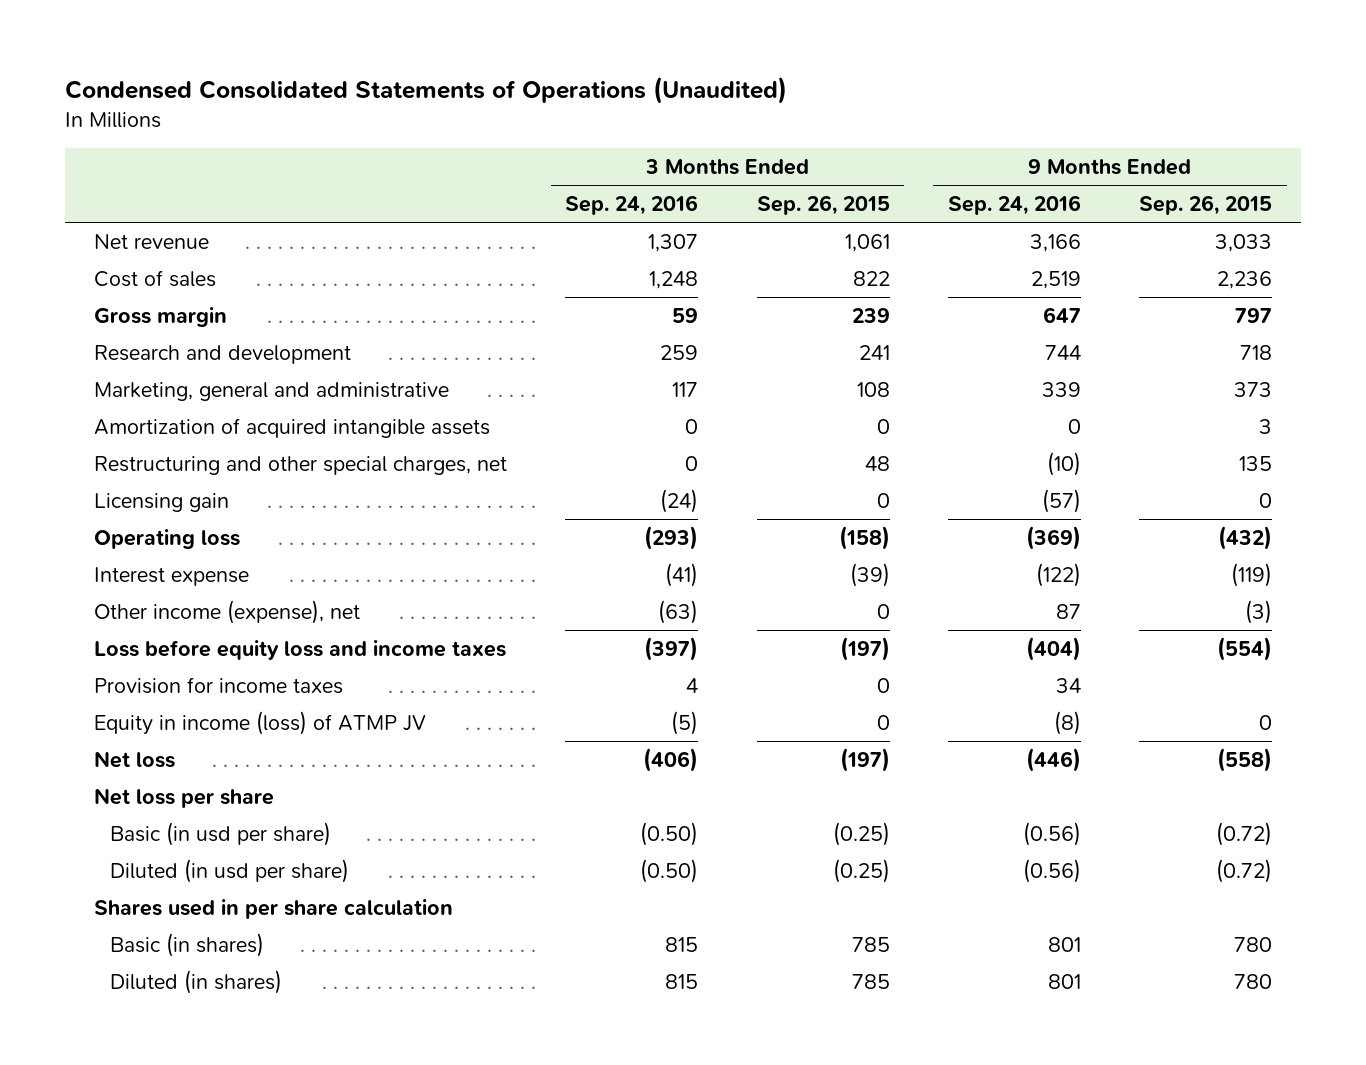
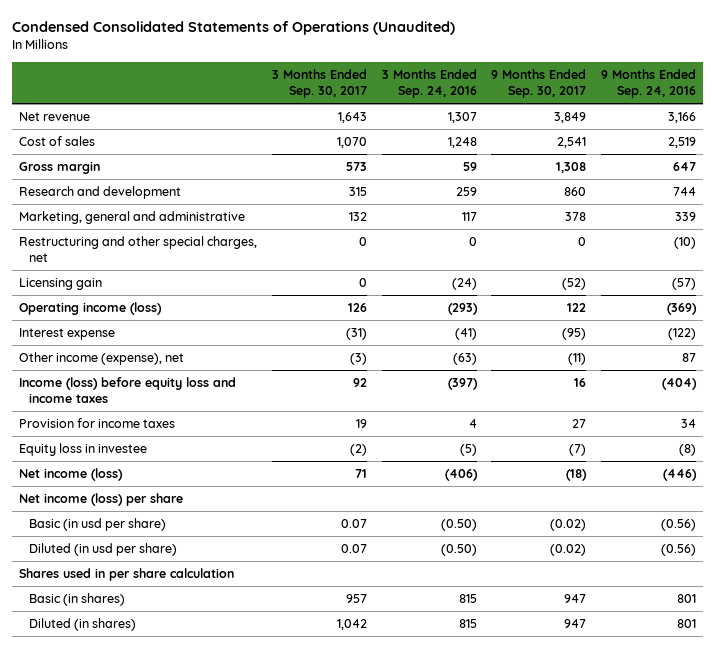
- | 3 Months Ended Sep. 24, 2016 | 3 Months Ended Sep. 26, 2015 | 9 Months Ended Sep. 24, 2016 | 9 Months Ended Sep. 26, 2015
+ | 3 Months Ended Sep. 30, 2017 | 3 Months Ended Sep. 24, 2016 | 9 Months Ended Sep. 30, 2017 | 9 Months Ended Sep. 24, 2016
- Amortization of acquired intangible assets | 0 | 0 | 0 | 3
- Operating loss | (293) | (158) | (369) | (432)
+ Operating income (loss) | 126 | (293) | 122 | (369)
- Loss before equity loss and income taxes | (397) | (197) | (404) | (554)
+ Income (loss) before equity loss and income taxes | 92 | (397) | 16 | (404)
- Equity in income (loss) of ATMP JV | (5) | 0 | (8) | 0
- Net loss | (406) | (197) | (446) | (558)
- Net loss per share
+ Equity loss in investee | (2) | (5) | (7) | (8)
+ Net income (loss) | 71 | (406) | (18) | (446)
+ Net income (loss) per share

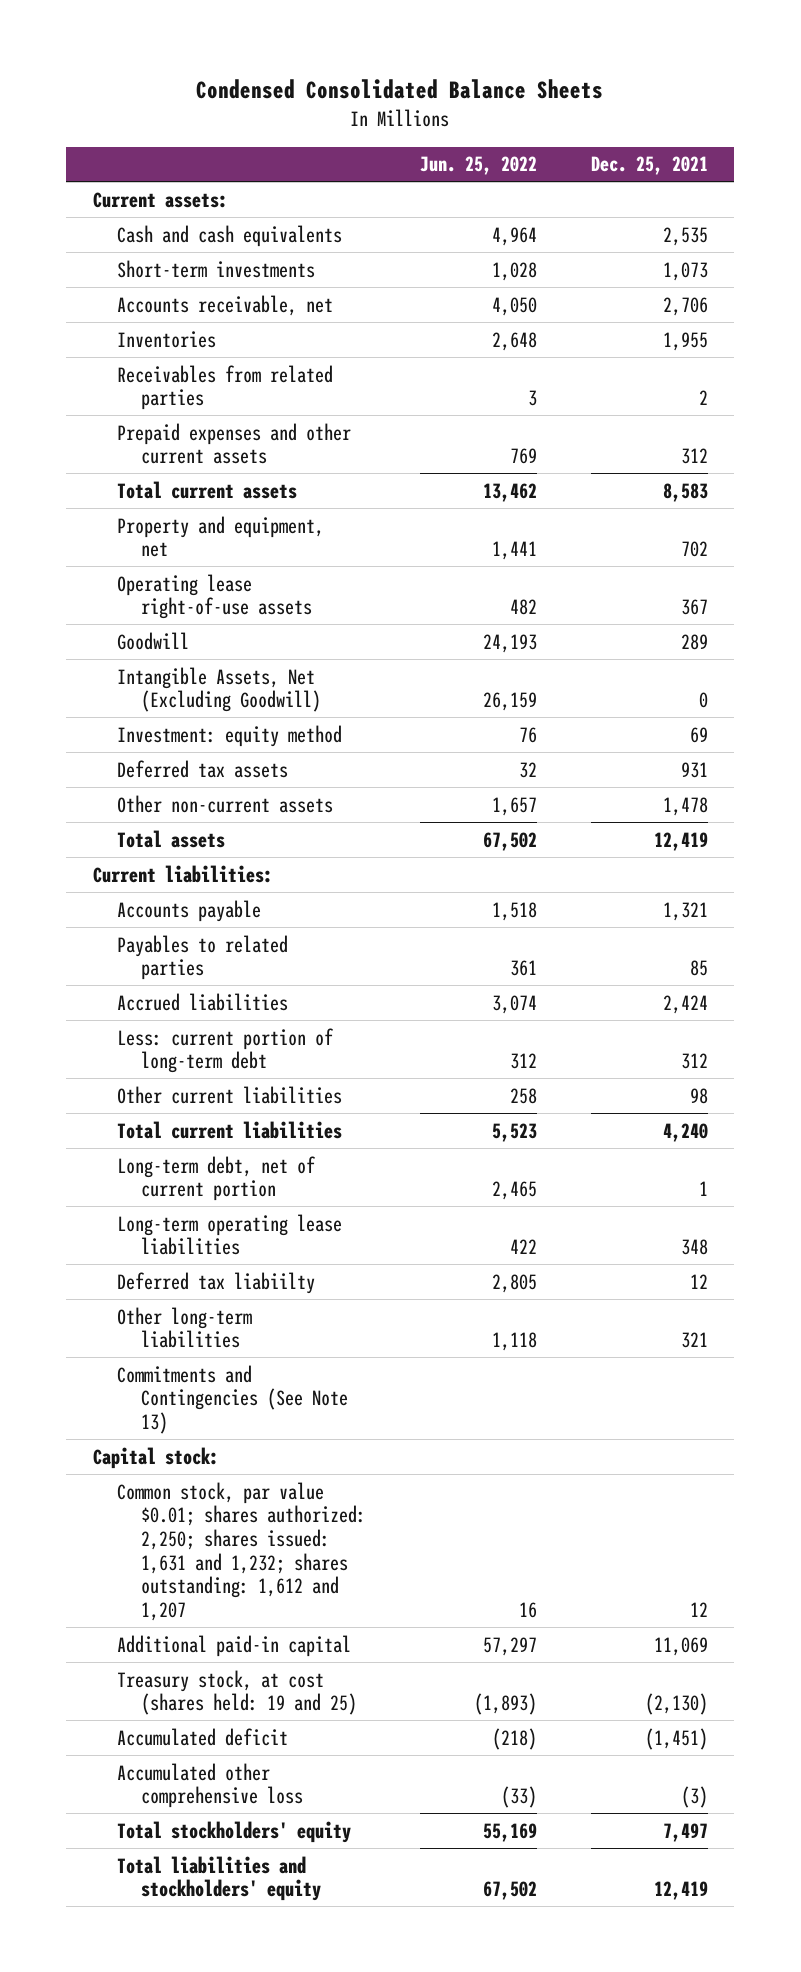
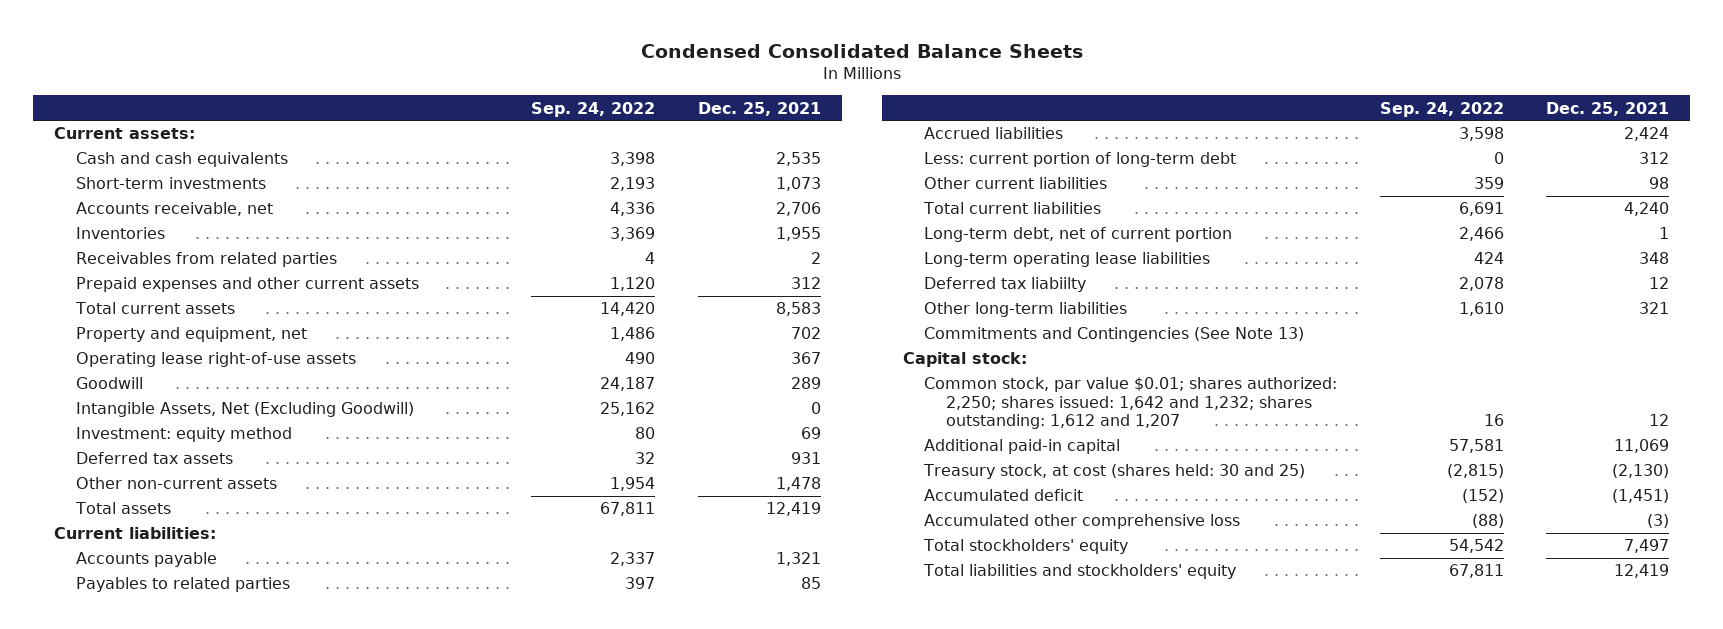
- | Jun. 25, 2022 | Dec. 25, 2021
+ | Sep. 24, 2022 | Dec. 25, 2021
- Common stock, par value $0.01; shares authorized: 2,250; shares issued: 1,631 and 1,232; shares outstanding: 1,612 and 1,207 | 16 | 12
+ Common stock, par value $0.01; shares authorized: 2,250; shares issued: 1,642 and 1,232; shares outstanding: 1,612 and 1,207 | 16 | 12
- Treasury stock, at cost (shares held: 19 and 25) | (1,893) | (2,130)
+ Treasury stock, at cost (shares held: 30 and 25) | (2,815) | (2,130)

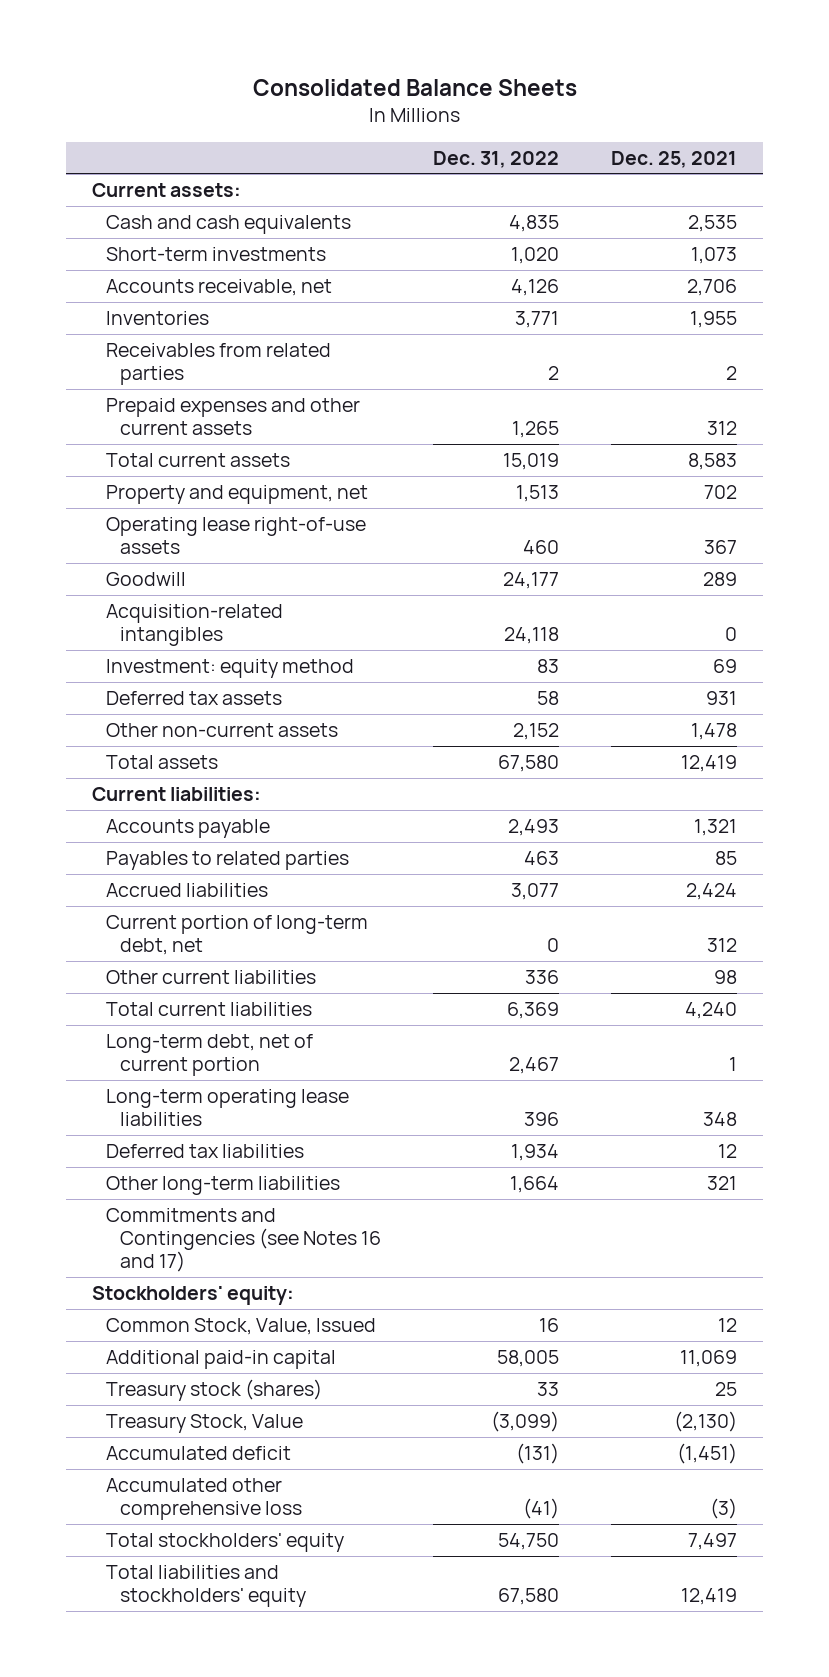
- Condensed Consolidated Balance Sheets
+ Consolidated Balance Sheets
- | Sep. 24, 2022 | Dec. 25, 2021
+ | Dec. 31, 2022 | Dec. 25, 2021
- Intangible Assets, Net (Excluding Goodwill) | 25,162 | 0
+ Acquisition-related intangibles | 24,118 | 0
- Less: current portion of long-term debt | 0 | 312
+ Current portion of long-term debt, net | 0 | 312
- Deferred tax liabiilty | 2,078 | 12
+ Deferred tax liabilities | 1,934 | 12
- Commitments and Contingencies (See Note 13)
- Capital stock:
- Common stock, par value $0.01; shares authorized: 2,250; shares issued: 1,642 and 1,232; shares outstanding: 1,612 and 1,207 | 16 | 12
+ Commitments and Contingencies (see Notes 16 and 17)
+ Stockholders' equity:
+ Common Stock, Value, Issued | 16 | 12
- Treasury stock, at cost (shares held: 30 and 25) | (2,815) | (2,130)
+ Treasury stock (shares) | 33 | 25
+ Treasury Stock, Value | (3,099) | (2,130)

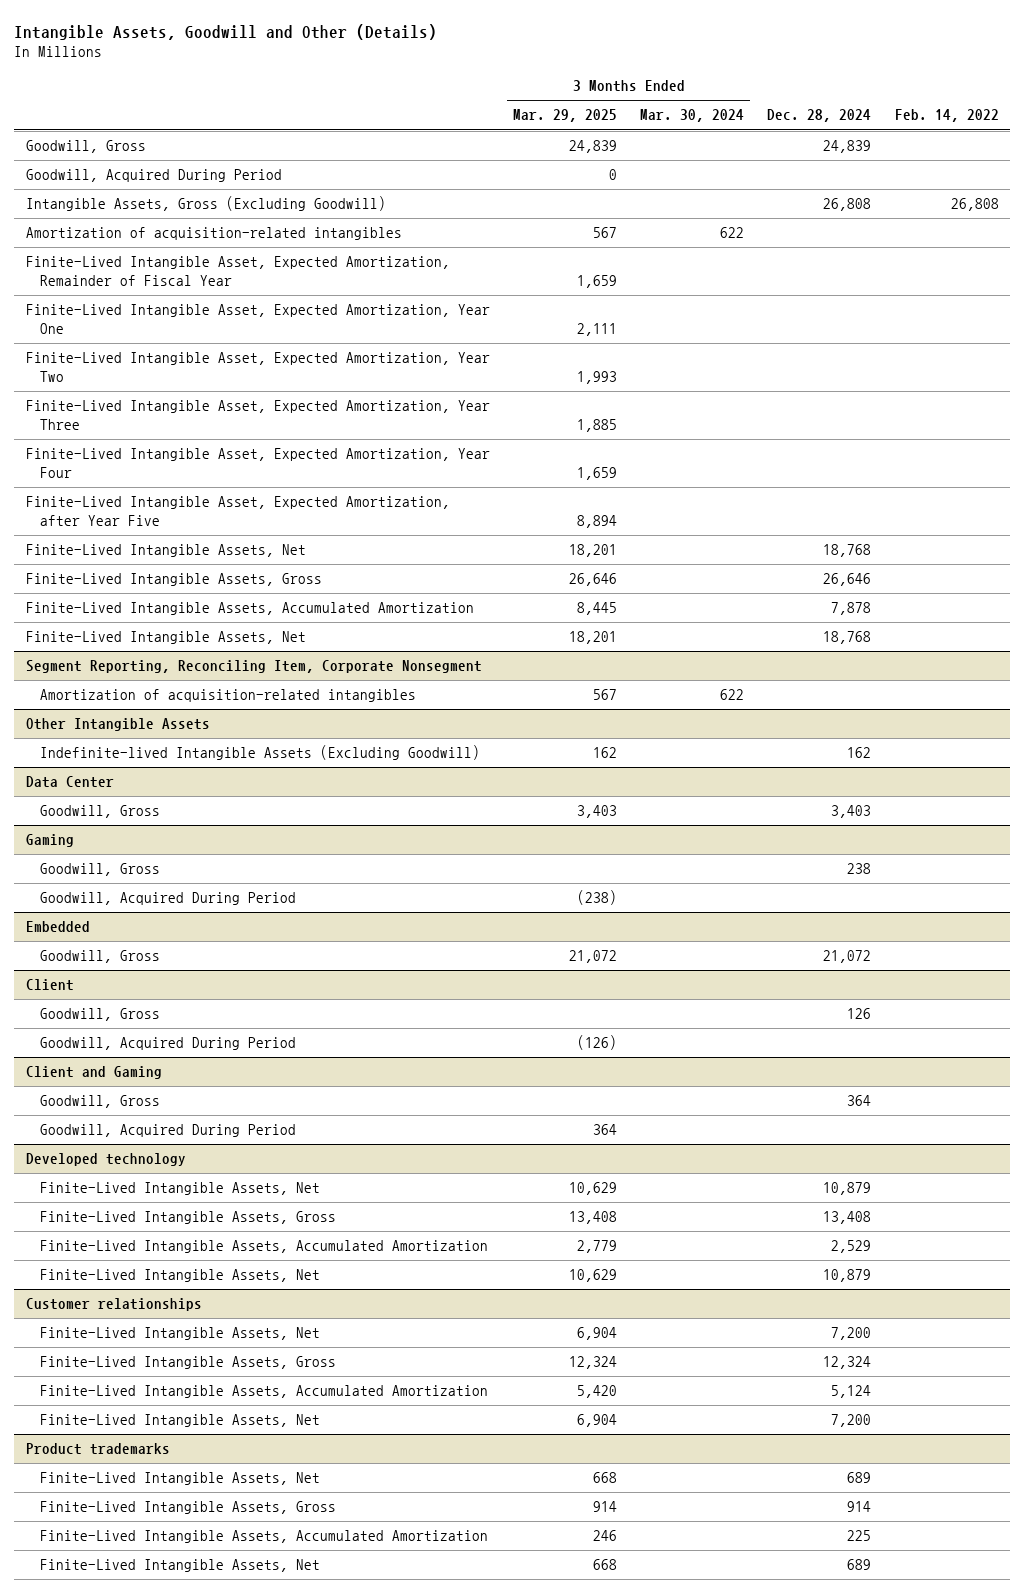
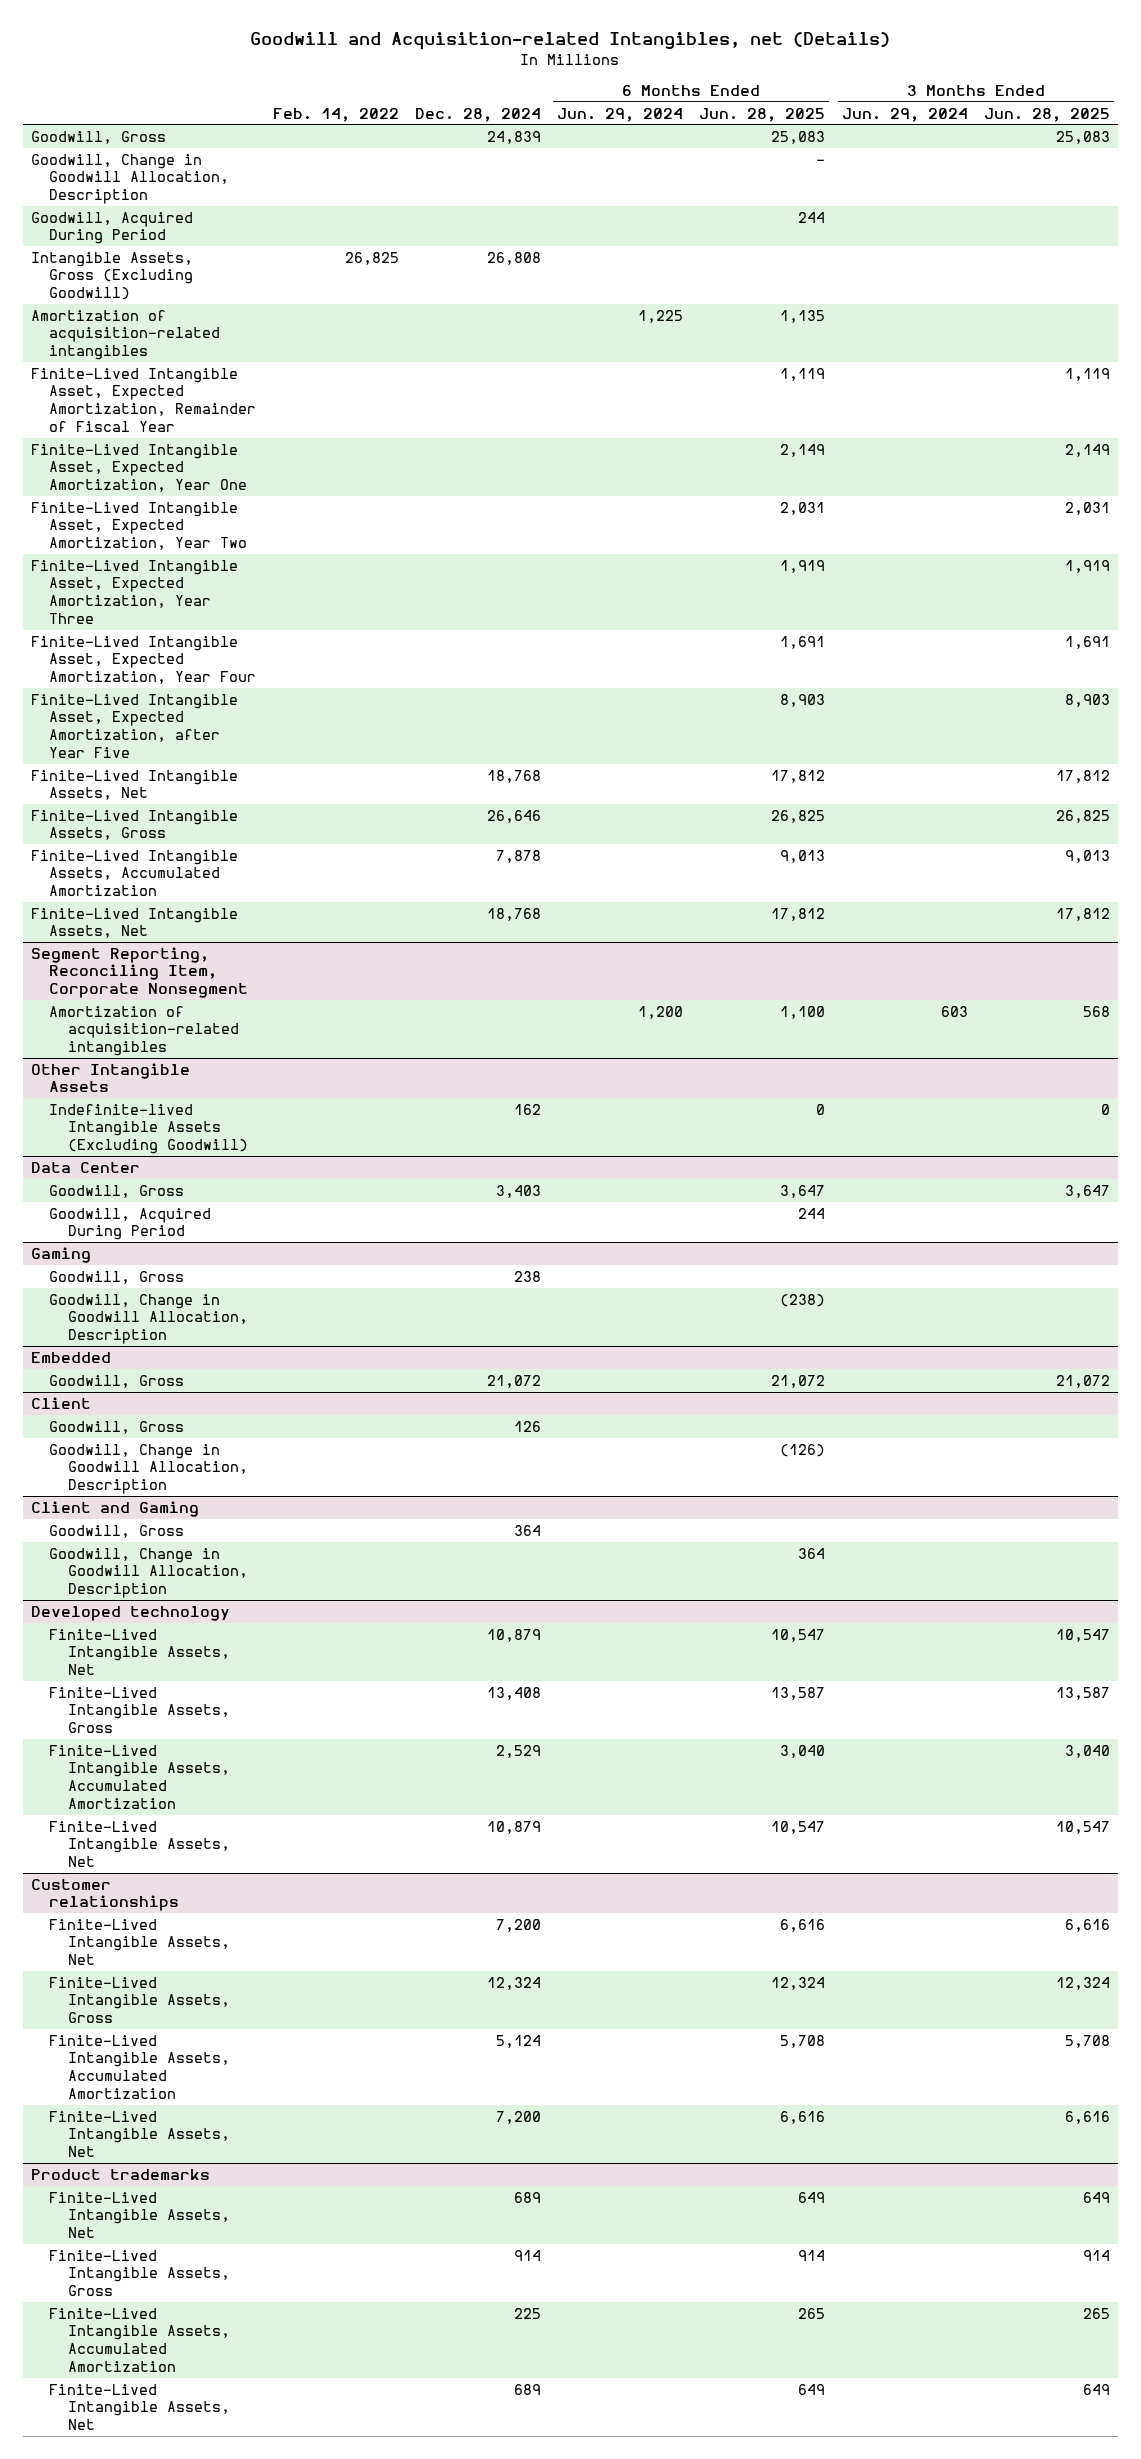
- Intangible Assets, Goodwill and Other (Details)
+ Goodwill and Acquisition-related Intangibles, net (Details)
- | 3 Months Ended Mar. 29, 2025 | 3 Months Ended Mar. 30, 2024 | Dec. 28, 2024 | Feb. 14, 2022
+ | Feb. 14, 2022 | Dec. 28, 2024 | 6 Months Ended Jun. 29, 2024 | 6 Months Ended Jun. 28, 2025 | 3 Months Ended Jun. 29, 2024 | 3 Months Ended Jun. 28, 2025
+ Goodwill, Change in Goodwill Allocation, Description | | | | - | |
- Intangible Assets, Gross (Excluding Goodwill) | | | 26,808 | 26,808
+ Intangible Assets, Gross (Excluding Goodwill) | 26,825 | 26,808 | | | |
@ Data Center
+ Goodwill, Acquired During Period | | | | 244 | |
@ Gaming
- Goodwill, Acquired During Period | (238) | | |
+ Goodwill, Change in Goodwill Allocation, Description | | | | (238) | |
@ Client
- Goodwill, Acquired During Period | (126) | | |
+ Goodwill, Change in Goodwill Allocation, Description | | | | (126) | |
@ Client and Gaming
- Goodwill, Acquired During Period | 364 | | |
+ Goodwill, Change in Goodwill Allocation, Description | | | | 364 | |

